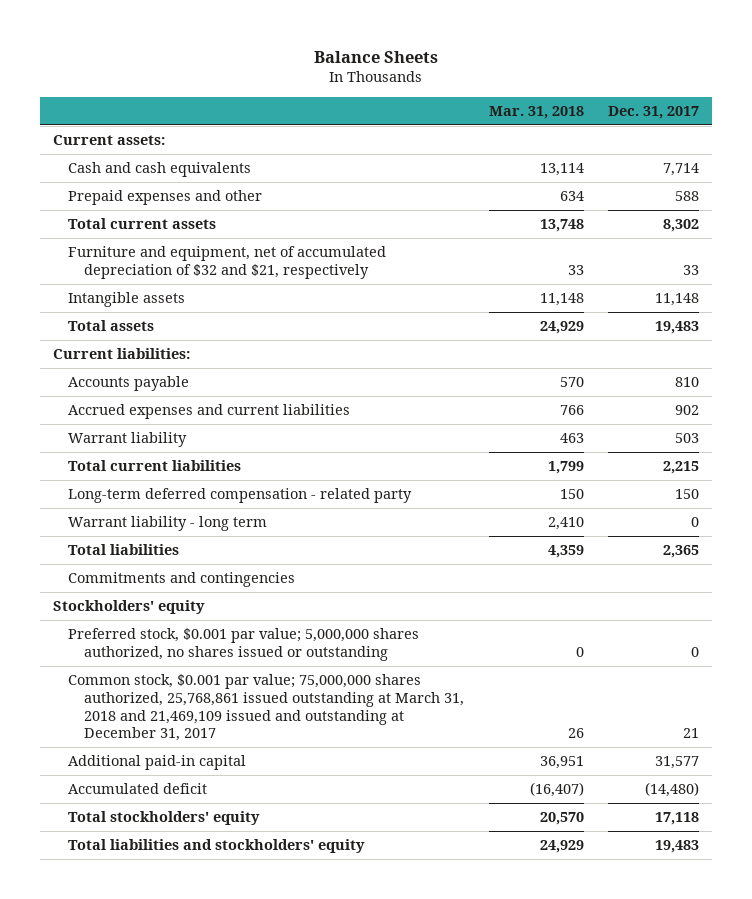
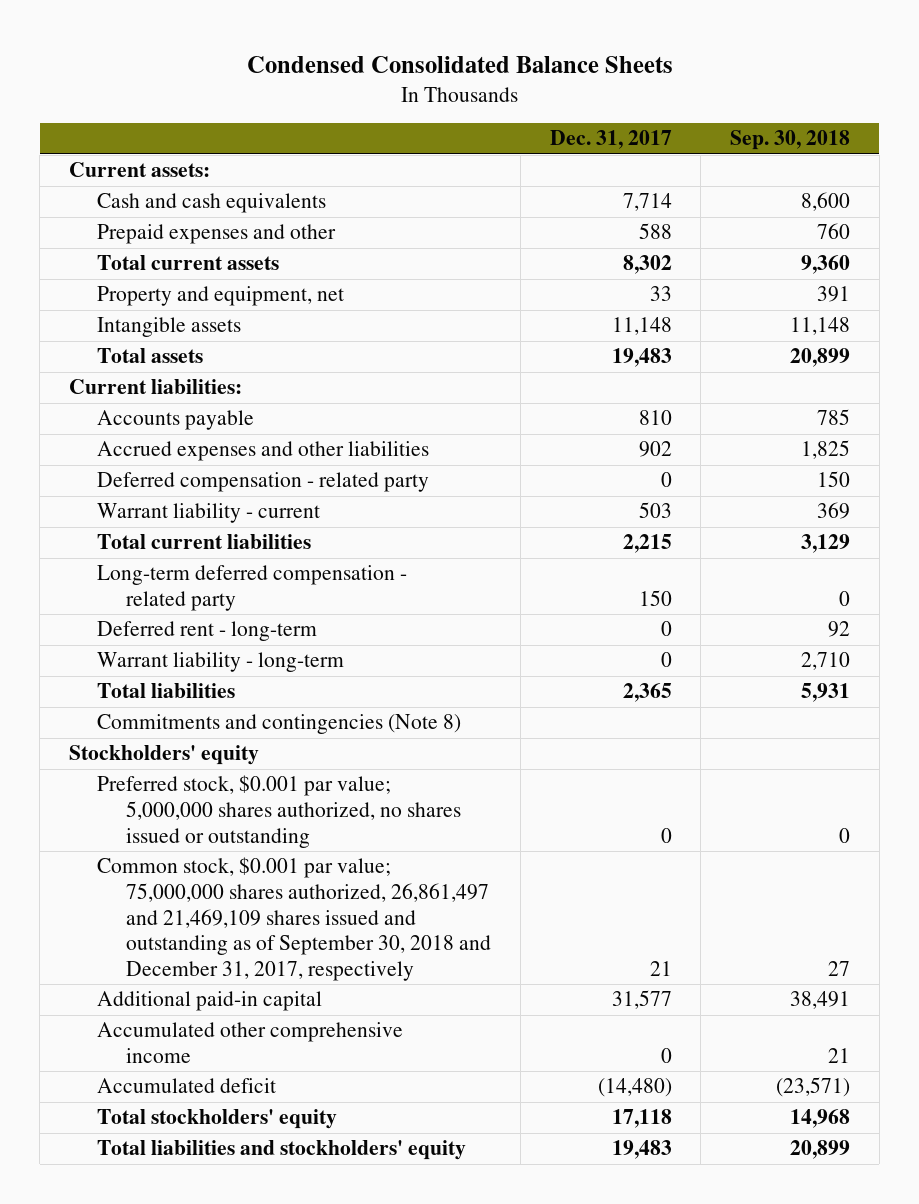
- Balance Sheets
+ Condensed Consolidated Balance Sheets
- | Mar. 31, 2018 | Dec. 31, 2017
+ | Dec. 31, 2017 | Sep. 30, 2018
- Furniture and equipment, net of accumulated depreciation of $32 and $21, respectively | 33 | 33
+ Property and equipment, net | 33 | 391
- Accrued expenses and current liabilities | 766 | 902
- Warrant liability | 463 | 503
+ Accrued expenses and other liabilities | 902 | 1,825
+ Deferred compensation - related party | 0 | 150
+ Warrant liability - current | 503 | 369
- Warrant liability - long term | 2,410 | 0
+ Deferred rent - long-term | 0 | 92
+ Warrant liability - long-term | 0 | 2,710
- Commitments and contingencies
+ Commitments and contingencies (Note 8)
- Common stock, $0.001 par value; 75,000,000 shares authorized, 25,768,861 issued outstanding at March 31, 2018 and 21,469,109 issued and outstanding at December 31, 2017 | 26 | 21
+ Common stock, $0.001 par value; 75,000,000 shares authorized, 26,861,497 and 21,469,109 shares issued and outstanding as of September 30, 2018 and December 31, 2017, respectively | 21 | 27
+ Accumulated other comprehensive income | 0 | 21

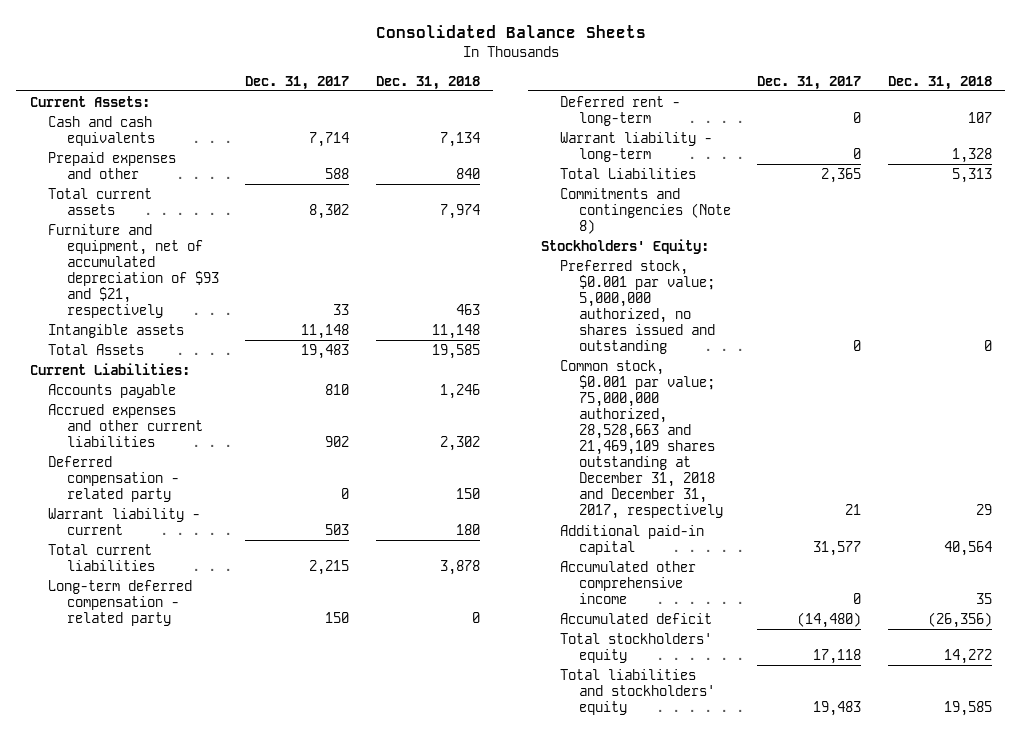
- Condensed Consolidated Balance Sheets
+ Consolidated Balance Sheets
- | Dec. 31, 2017 | Sep. 30, 2018
+ | Dec. 31, 2017 | Dec. 31, 2018
- Current assets:
+ Current Assets:
- Property and equipment, net | 33 | 391
+ Furniture and equipment, net of accumulated depreciation of $93 and $21, respectively | 33 | 463
- Total assets | 19,483 | 20,899
- Current liabilities:
+ Total Assets | 19,483 | 19,585
+ Current Liabilities:
- Accrued expenses and other liabilities | 902 | 1,825
+ Accrued expenses and other current liabilities | 902 | 2,302
- Total liabilities | 2,365 | 5,931
+ Total Liabilities | 2,365 | 5,313
- Stockholders' equity
- Preferred stock, $0.001 par value; 5,000,000 shares authorized, no shares issued or outstanding | 0 | 0
- Common stock, $0.001 par value; 75,000,000 shares authorized, 26,861,497 and 21,469,109 shares issued and outstanding as of September 30, 2018 and December 31, 2017, respectively | 21 | 27
+ Stockholders' Equity:
+ Preferred stock, $0.001 par value; 5,000,000 authorized, no shares issued and outstanding | 0 | 0
+ Common stock, $0.001 par value; 75,000,000 authorized, 28,528,663 and 21,469,109 shares outstanding at December 31, 2018 and December 31, 2017, respectively | 21 | 29

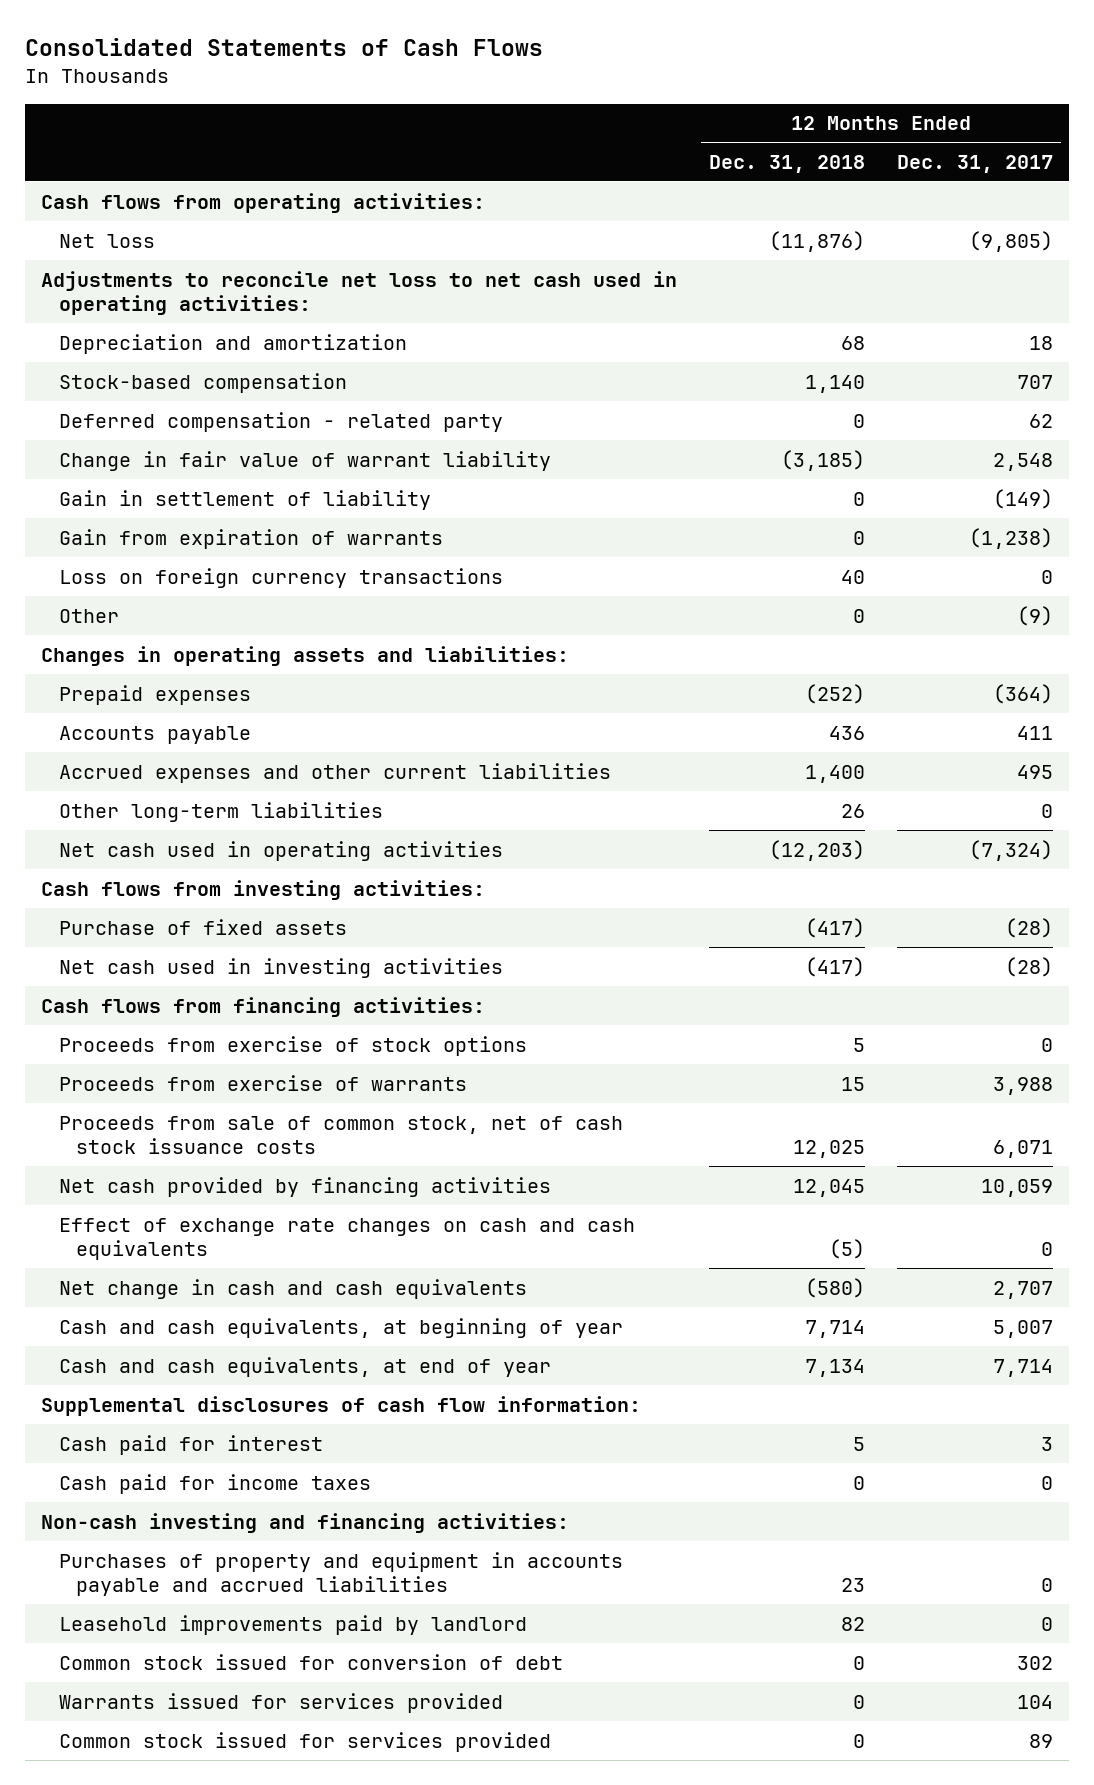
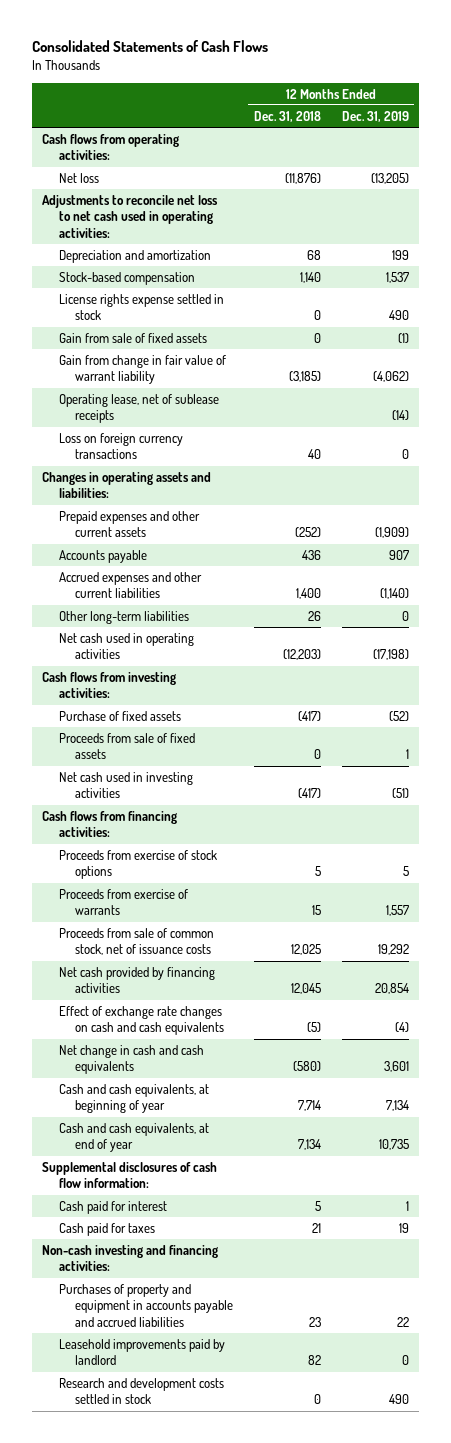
- | 12 Months Ended Dec. 31, 2018 | 12 Months Ended Dec. 31, 2017
+ | 12 Months Ended Dec. 31, 2018 | 12 Months Ended Dec. 31, 2019
- Deferred compensation - related party | 0 | 62
- Change in fair value of warrant liability | (3,185) | 2,548
- Gain in settlement of liability | 0 | (149)
- Gain from expiration of warrants | 0 | (1,238)
+ License rights expense settled in stock | 0 | 490
+ Gain from sale of fixed assets | 0 | (1)
+ Gain from change in fair value of warrant liability | (3,185) | (4,062)
+ Operating lease, net of sublease receipts | | (14)
- Other | 0 | (9)
- Prepaid expenses | (252) | (364)
+ Prepaid expenses and other current assets | (252) | (1,909)
+ Proceeds from sale of fixed assets | 0 | 1
- Proceeds from sale of common stock, net of cash stock issuance costs | 12,025 | 6,071
+ Proceeds from sale of common stock, net of issuance costs | 12,025 | 19,292
- Cash paid for income taxes | 0 | 0
+ Cash paid for taxes | 21 | 19
- Common stock issued for conversion of debt | 0 | 302
- Warrants issued for services provided | 0 | 104
- Common stock issued for services provided | 0 | 89
+ Research and development costs settled in stock | 0 | 490

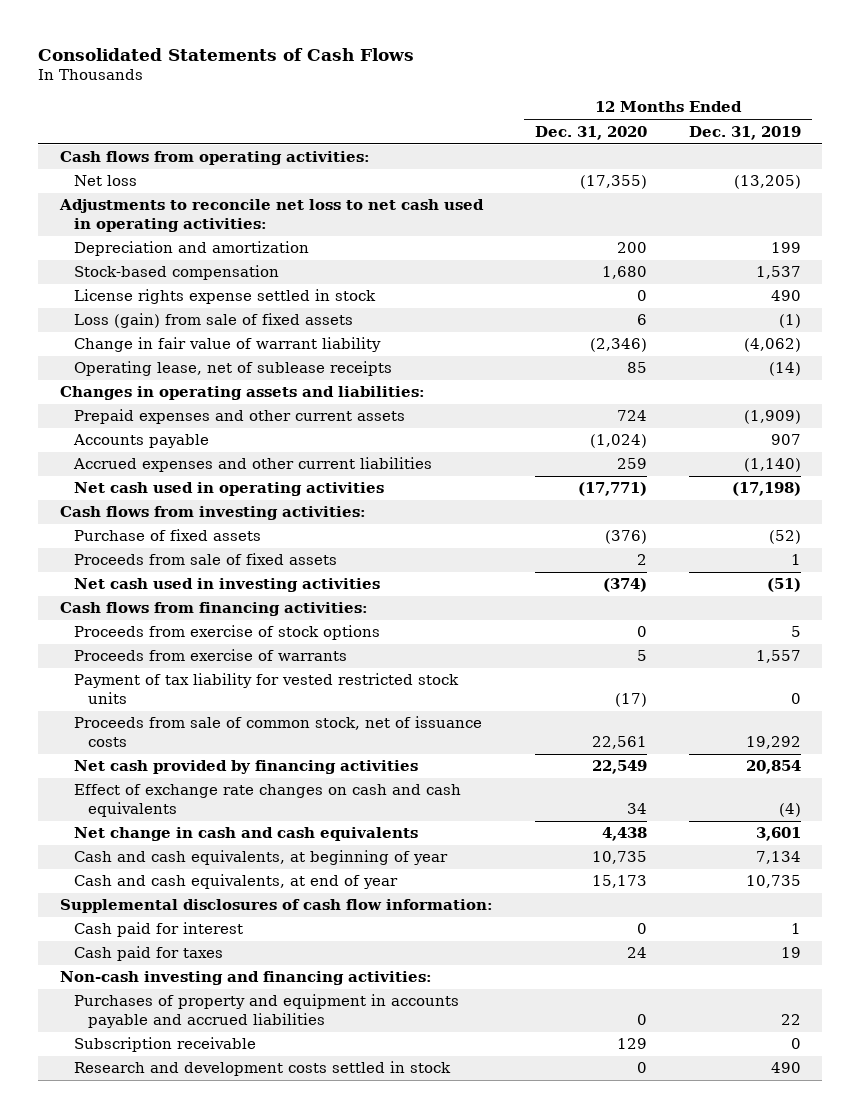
- | 12 Months Ended Dec. 31, 2018 | 12 Months Ended Dec. 31, 2019
+ | 12 Months Ended Dec. 31, 2020 | 12 Months Ended Dec. 31, 2019
- Gain from sale of fixed assets | 0 | (1)
- Gain from change in fair value of warrant liability | (3,185) | (4,062)
+ Loss (gain) from sale of fixed assets | 6 | (1)
+ Change in fair value of warrant liability | (2,346) | (4,062)
- Loss on foreign currency transactions | 40 | 0
- Other long-term liabilities | 26 | 0
+ Payment of tax liability for vested restricted stock units | (17) | 0
- Leasehold improvements paid by landlord | 82 | 0
+ Subscription receivable | 129 | 0

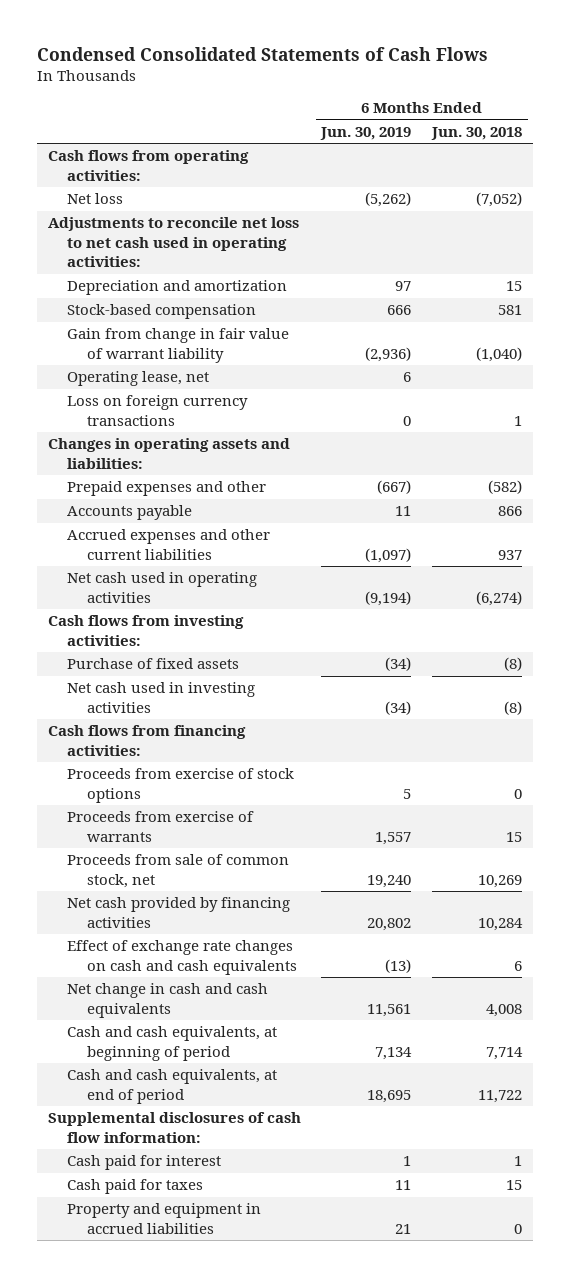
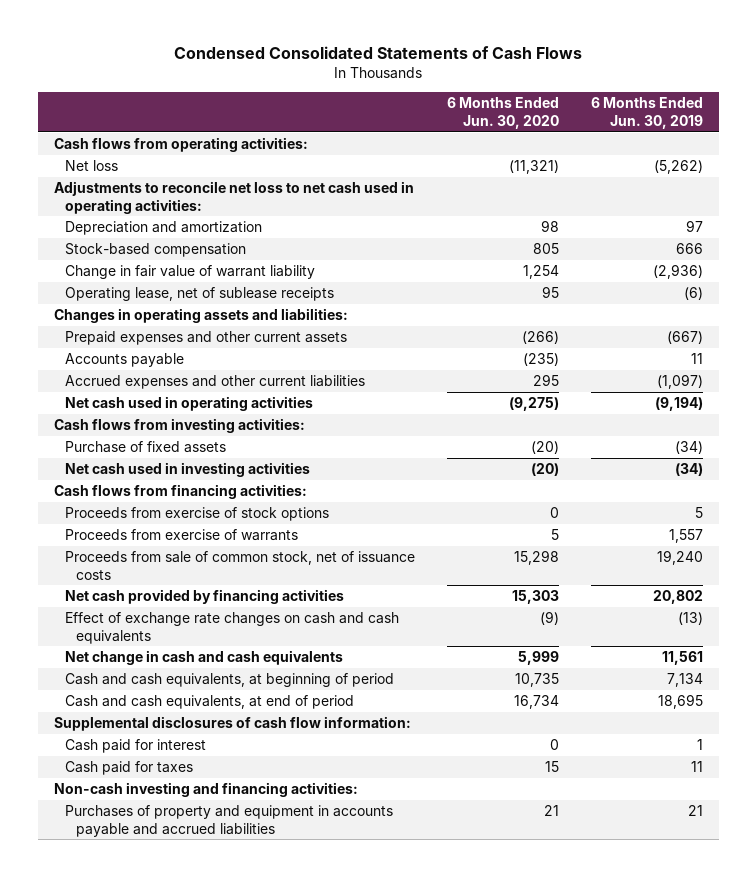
- | 6 Months Ended Jun. 30, 2019 | 6 Months Ended Jun. 30, 2018
+ | 6 Months Ended Jun. 30, 2020 | 6 Months Ended Jun. 30, 2019
- Gain from change in fair value of warrant liability | (2,936) | (1,040)
- Operating lease, net | 6 |
- Loss on foreign currency transactions | 0 | 1
+ Change in fair value of warrant liability | 1,254 | (2,936)
+ Operating lease, net of sublease receipts | 95 | (6)
- Prepaid expenses and other | (667) | (582)
+ Prepaid expenses and other current assets | (266) | (667)
- Proceeds from sale of common stock, net | 19,240 | 10,269
+ Proceeds from sale of common stock, net of issuance costs | 15,298 | 19,240
- Property and equipment in accrued liabilities | 21 | 0
+ Non-cash investing and financing activities:
+ Purchases of property and equipment in accounts payable and accrued liabilities | 21 | 21

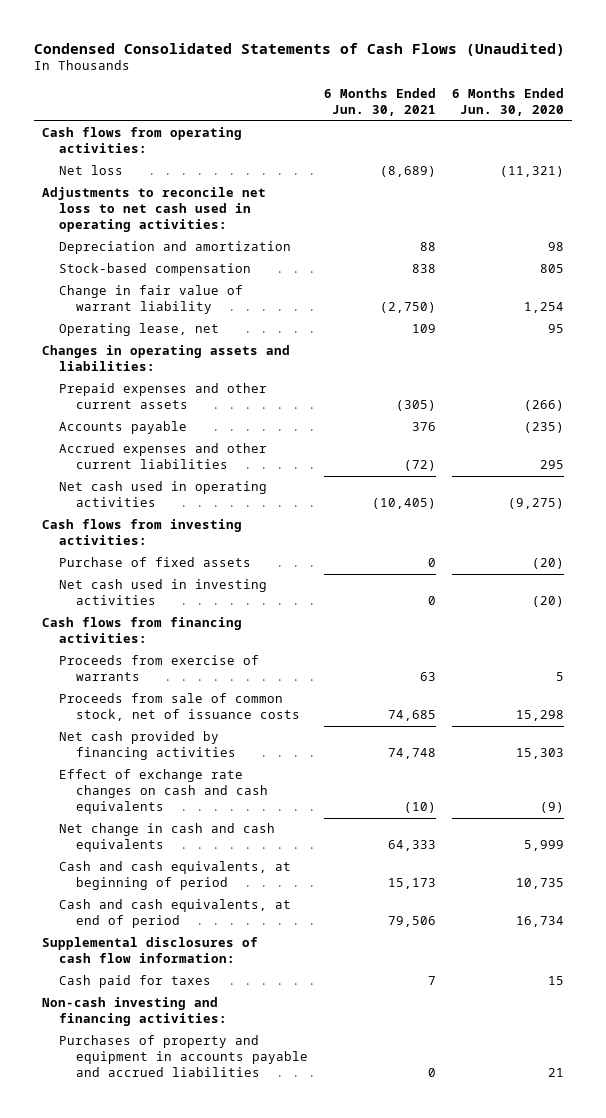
- Condensed Consolidated Statements of Cash Flows
+ Condensed Consolidated Statements of Cash Flows (Unaudited)
- | 6 Months Ended Jun. 30, 2020 | 6 Months Ended Jun. 30, 2019
+ | 6 Months Ended Jun. 30, 2021 | 6 Months Ended Jun. 30, 2020
- Operating lease, net of sublease receipts | 95 | (6)
+ Operating lease, net | 109 | 95
- Proceeds from exercise of stock options | 0 | 5
- Cash paid for interest | 0 | 1

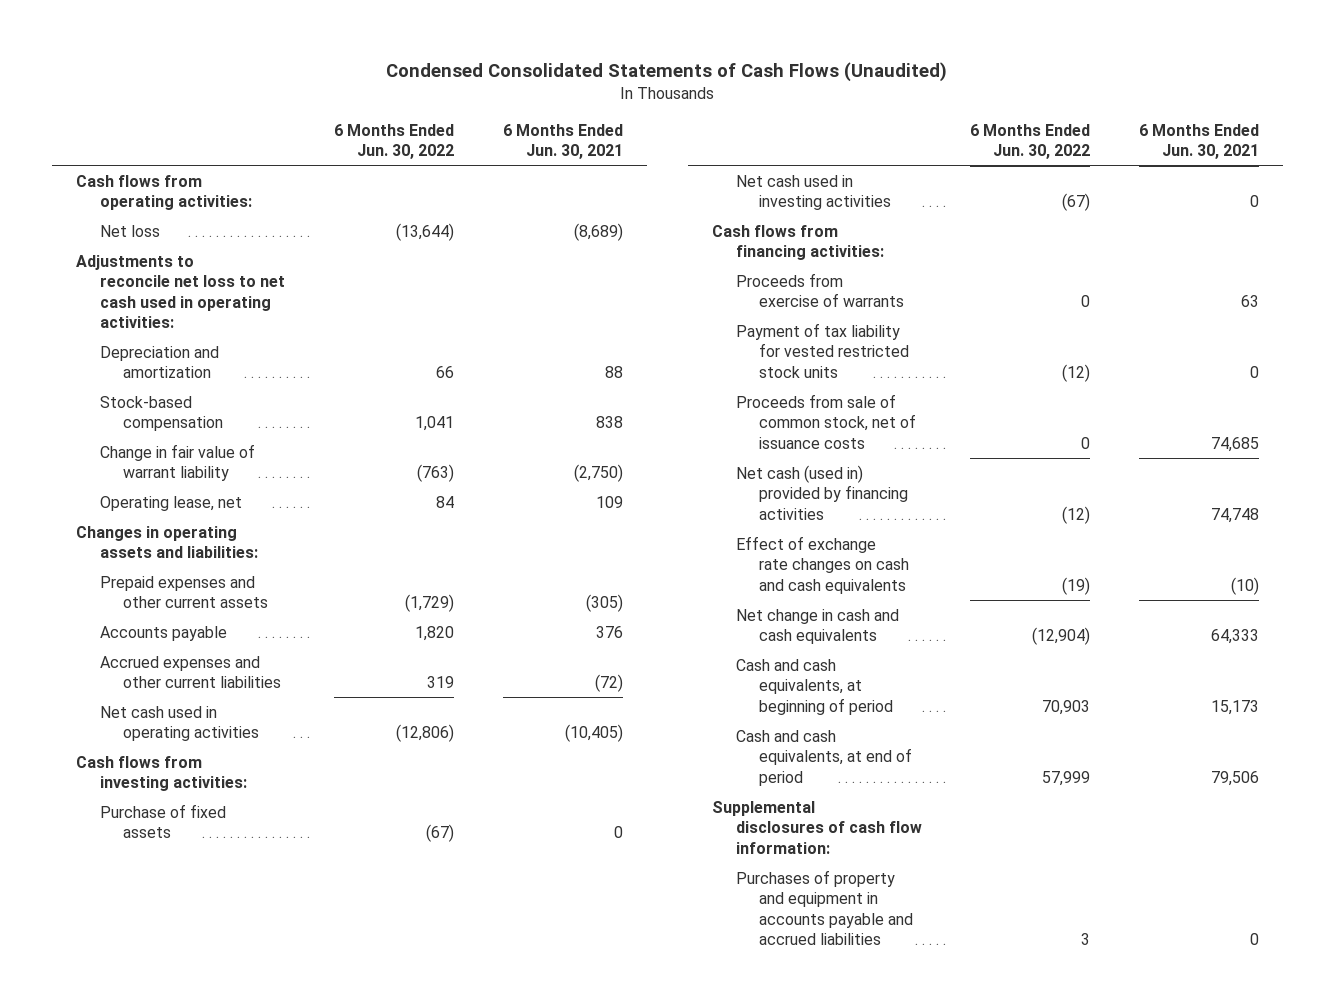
- | 6 Months Ended Jun. 30, 2021 | 6 Months Ended Jun. 30, 2020
+ | 6 Months Ended Jun. 30, 2022 | 6 Months Ended Jun. 30, 2021
+ Payment of tax liability for vested restricted stock units | (12) | 0
- Net cash provided by financing activities | 74,748 | 15,303
+ Net cash (used in) provided by financing activities | (12) | 74,748
- Cash paid for taxes | 7 | 15
- Non-cash investing and financing activities:

